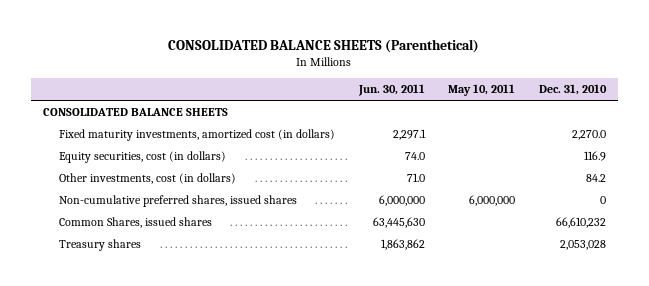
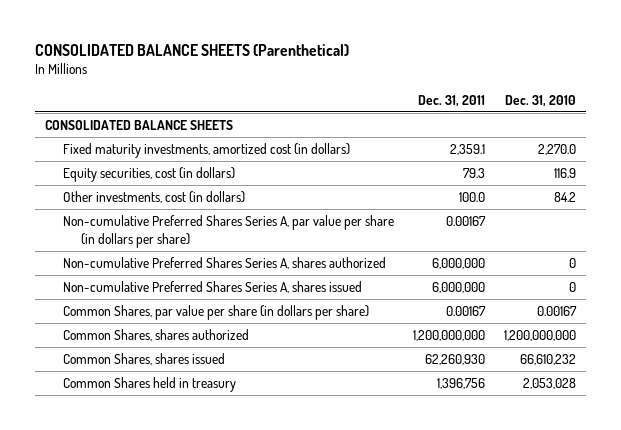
- | Jun. 30, 2011 | May 10, 2011 | Dec. 31, 2010
+ | Dec. 31, 2011 | Dec. 31, 2010
- Non-cumulative preferred shares, issued shares | 6,000,000 | 6,000,000 | 0
- Common Shares, issued shares | 63,445,630 | | 66,610,232
- Treasury shares | 1,863,862 | | 2,053,028
+ Non-cumulative Preferred Shares Series A, par value per share (in dollars per share) | 0.00167 |
+ Non-cumulative Preferred Shares Series A, shares authorized | 6,000,000 | 0
+ Non-cumulative Preferred Shares Series A, shares issued | 6,000,000 | 0
+ Common Shares, par value per share (in dollars per share) | 0.00167 | 0.00167
+ Common Shares, shares authorized | 1,200,000,000 | 1,200,000,000
+ Common Shares, shares issued | 62,260,930 | 66,610,232
+ Common Shares held in treasury | 1,396,756 | 2,053,028

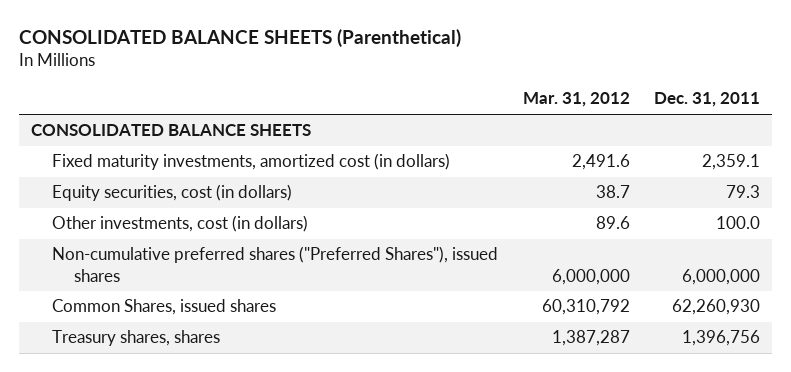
- | Dec. 31, 2011 | Dec. 31, 2010
+ | Mar. 31, 2012 | Dec. 31, 2011
- Non-cumulative Preferred Shares Series A, par value per share (in dollars per share) | 0.00167 |
- Non-cumulative Preferred Shares Series A, shares authorized | 6,000,000 | 0
- Non-cumulative Preferred Shares Series A, shares issued | 6,000,000 | 0
- Common Shares, par value per share (in dollars per share) | 0.00167 | 0.00167
- Common Shares, shares authorized | 1,200,000,000 | 1,200,000,000
- Common Shares, shares issued | 62,260,930 | 66,610,232
- Common Shares held in treasury | 1,396,756 | 2,053,028
+ Non-cumulative preferred shares ("Preferred Shares"), issued shares | 6,000,000 | 6,000,000
+ Common Shares, issued shares | 60,310,792 | 62,260,930
+ Treasury shares, shares | 1,387,287 | 1,396,756

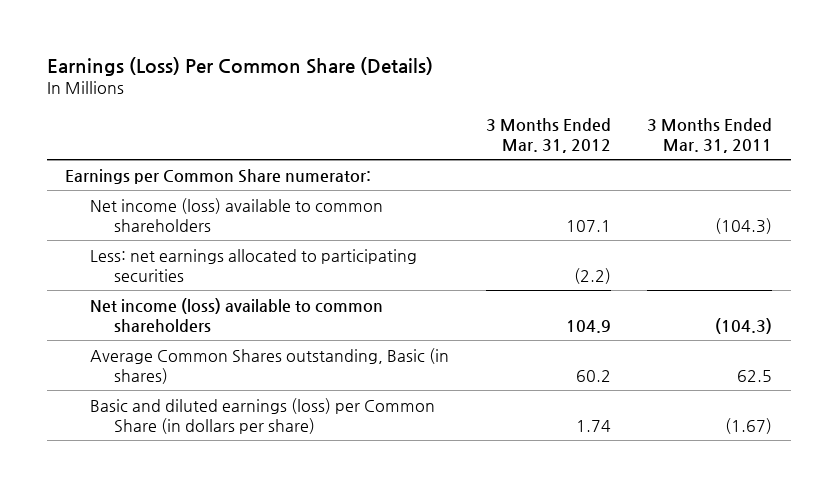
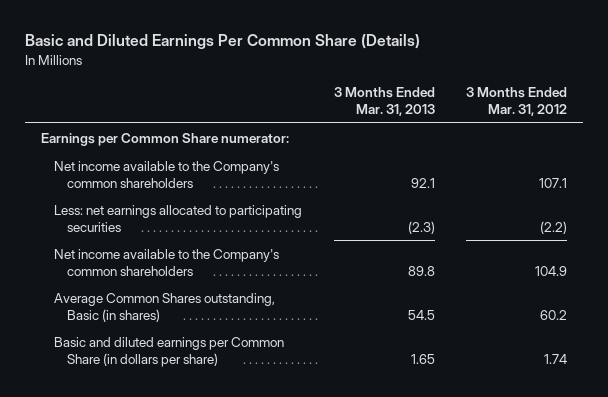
- Earnings (Loss) Per Common Share (Details)
+ Basic and Diluted Earnings Per Common Share (Details)
- | 3 Months Ended Mar. 31, 2012 | 3 Months Ended Mar. 31, 2011
+ | 3 Months Ended Mar. 31, 2013 | 3 Months Ended Mar. 31, 2012
- Net income (loss) available to common shareholders | 107.1 | (104.3)
+ Net income available to the Company's common shareholders | 92.1 | 107.1
- Net income (loss) available to common shareholders | 104.9 | (104.3)
+ Net income available to the Company's common shareholders | 89.8 | 104.9
- Basic and diluted earnings (loss) per Common Share (in dollars per share) | 1.74 | (1.67)
+ Basic and diluted earnings per Common Share (in dollars per share) | 1.65 | 1.74

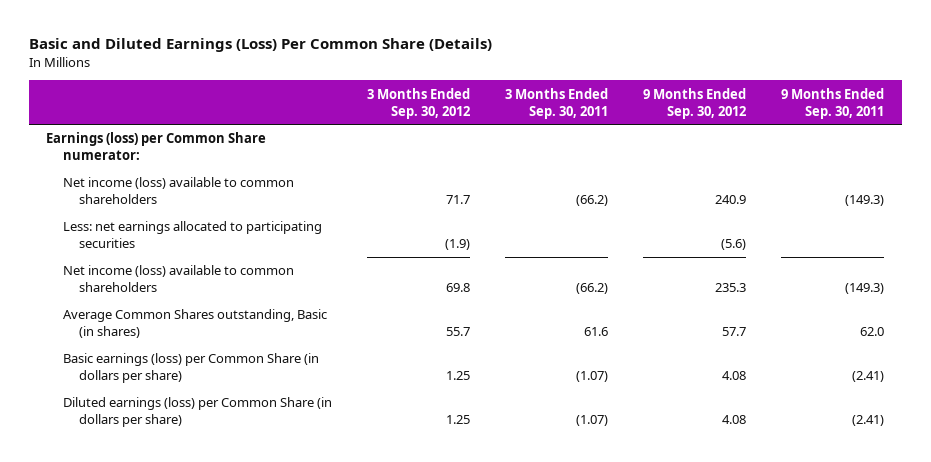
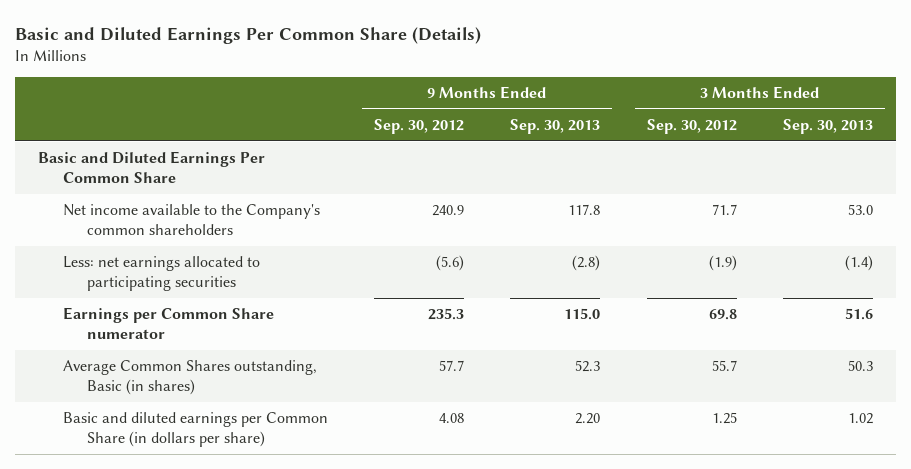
- Basic and Diluted Earnings (Loss) Per Common Share (Details)
+ Basic and Diluted Earnings Per Common Share (Details)
- | 3 Months Ended Sep. 30, 2012 | 3 Months Ended Sep. 30, 2011 | 9 Months Ended Sep. 30, 2012 | 9 Months Ended Sep. 30, 2011
+ | 9 Months Ended Sep. 30, 2012 | 9 Months Ended Sep. 30, 2013 | 3 Months Ended Sep. 30, 2012 | 3 Months Ended Sep. 30, 2013
- Earnings (loss) per Common Share numerator:
- Net income (loss) available to common shareholders | 71.7 | (66.2) | 240.9 | (149.3)
+ Basic and Diluted Earnings Per Common Share
+ Net income available to the Company's common shareholders | 240.9 | 117.8 | 71.7 | 53.0
- Net income (loss) available to common shareholders | 69.8 | (66.2) | 235.3 | (149.3)
+ Earnings per Common Share numerator | 235.3 | 115.0 | 69.8 | 51.6
- Basic earnings (loss) per Common Share (in dollars per share) | 1.25 | (1.07) | 4.08 | (2.41)
- Diluted earnings (loss) per Common Share (in dollars per share) | 1.25 | (1.07) | 4.08 | (2.41)
+ Basic and diluted earnings per Common Share (in dollars per share) | 4.08 | 2.20 | 1.25 | 1.02

